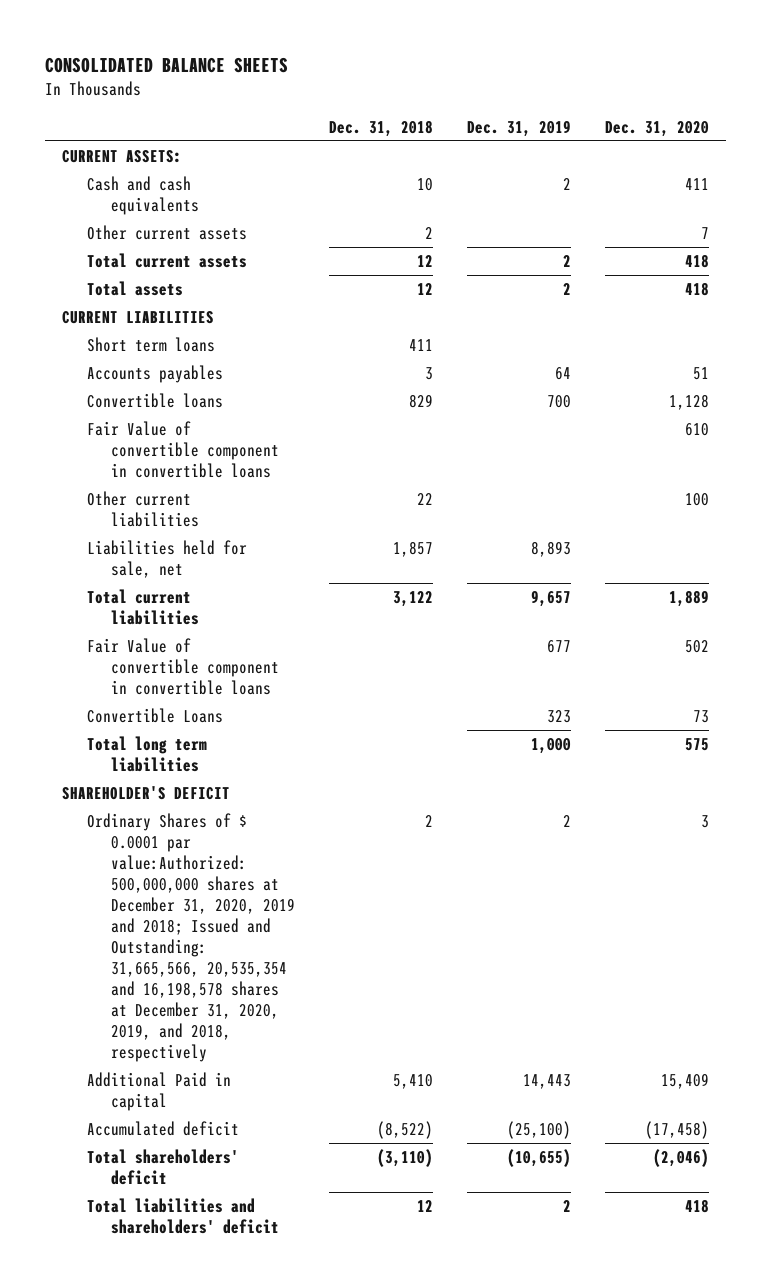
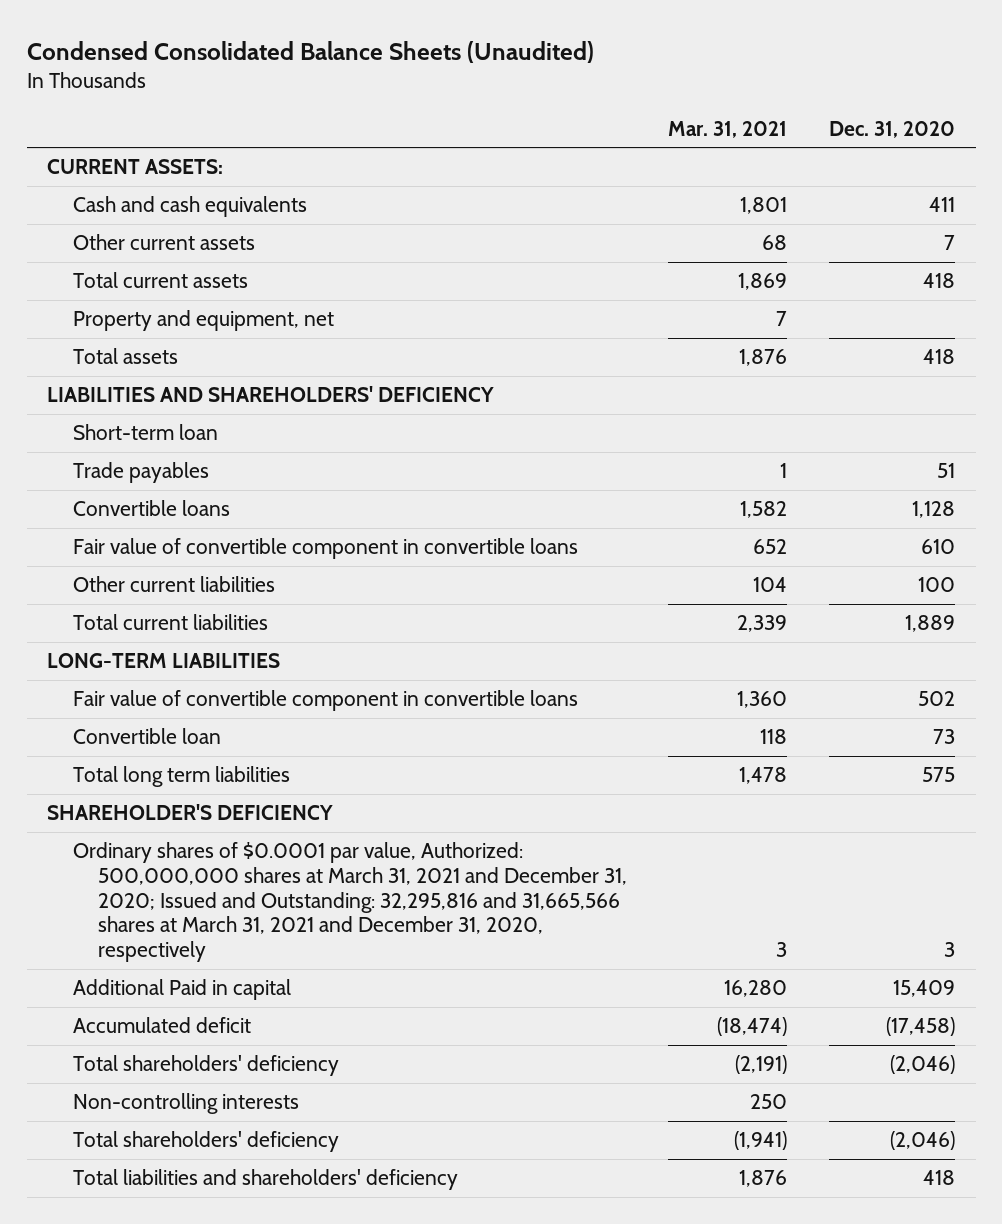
- CONSOLIDATED BALANCE SHEETS
+ Condensed Consolidated Balance Sheets (Unaudited)
- | Dec. 31, 2018 | Dec. 31, 2019 | Dec. 31, 2020
+ | Mar. 31, 2021 | Dec. 31, 2020
+ Property and equipment, net | 7 |
- CURRENT LIABILITIES
- Short term loans | 411 | |
- Accounts payables | 3 | 64 | 51
+ LIABILITIES AND SHAREHOLDERS' DEFICIENCY
+ Short-term loan
+ Trade payables | 1 | 51
- Fair Value of convertible component in convertible loans | | | 610
+ Fair value of convertible component in convertible loans | 652 | 610
- Liabilities held for sale, net | 1,857 | 8,893 |
- Fair Value of convertible component in convertible loans | | 677 | 502
- Convertible Loans | | 323 | 73
+ LONG-TERM LIABILITIES
+ Fair value of convertible component in convertible loans | 1,360 | 502
+ Convertible loan | 118 | 73
- SHAREHOLDER'S DEFICIT
- Ordinary Shares of $ 0.0001 par value:Authorized: 500,000,000 shares at December 31, 2020, 2019 and 2018; Issued and Outstanding: 31,665,566, 20,535,354 and 16,198,578 shares at December 31, 2020, 2019, and 2018, respectively | 2 | 2 | 3
+ SHAREHOLDER'S DEFICIENCY
+ Ordinary shares of $0.0001 par value, Authorized: 500,000,000 shares at March 31, 2021 and December 31, 2020; Issued and Outstanding: 32,295,816 and 31,665,566 shares at March 31, 2021 and December 31, 2020, respectively | 3 | 3
- Total shareholders' deficit | (3,110) | (10,655) | (2,046)
- Total liabilities and shareholders' deficit | 12 | 2 | 418
+ Total shareholders' deficiency | (2,191) | (2,046)
+ Non-controlling interests | 250 |
+ Total shareholders' deficiency | (1,941) | (2,046)
+ Total liabilities and shareholders' deficiency | 1,876 | 418

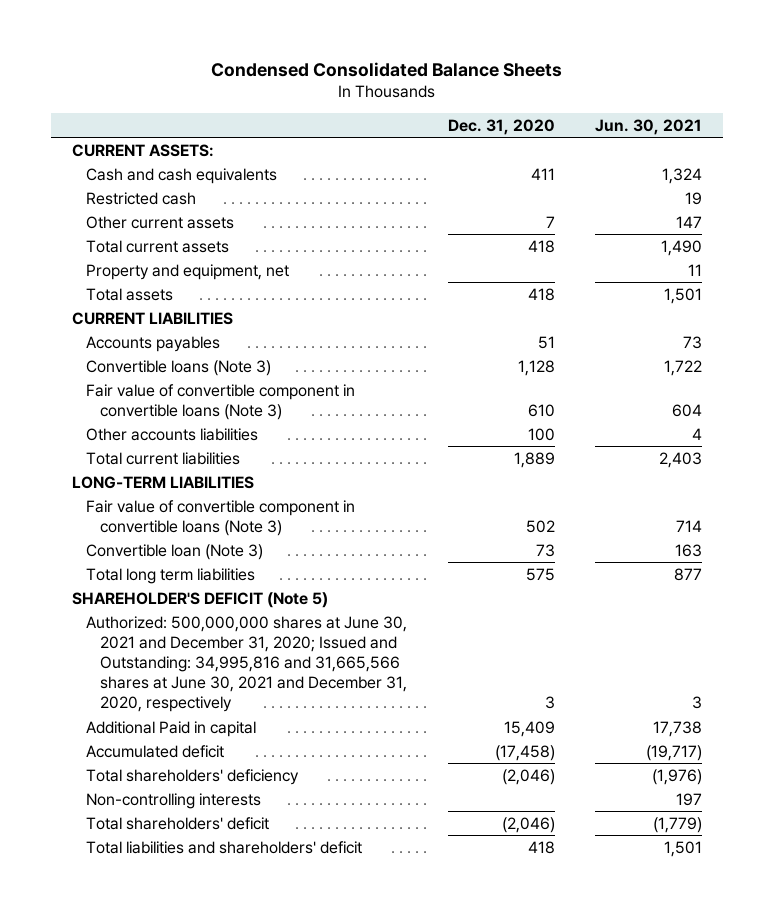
- Condensed Consolidated Balance Sheets (Unaudited)
+ Condensed Consolidated Balance Sheets
- | Mar. 31, 2021 | Dec. 31, 2020
+ | Dec. 31, 2020 | Jun. 30, 2021
+ Restricted cash | | 19
- LIABILITIES AND SHAREHOLDERS' DEFICIENCY
- Short-term loan
- Trade payables | 1 | 51
- Convertible loans | 1,582 | 1,128
- Fair value of convertible component in convertible loans | 652 | 610
- Other current liabilities | 104 | 100
+ CURRENT LIABILITIES
+ Accounts payables | 51 | 73
+ Convertible loans (Note 3) | 1,128 | 1,722
+ Fair value of convertible component in convertible loans (Note 3) | 610 | 604
+ Other accounts liabilities | 100 | 4
- Fair value of convertible component in convertible loans | 1,360 | 502
- Convertible loan | 118 | 73
+ Fair value of convertible component in convertible loans (Note 3) | 502 | 714
+ Convertible loan (Note 3) | 73 | 163
- SHAREHOLDER'S DEFICIENCY
- Ordinary shares of $0.0001 par value, Authorized: 500,000,000 shares at March 31, 2021 and December 31, 2020; Issued and Outstanding: 32,295,816 and 31,665,566 shares at March 31, 2021 and December 31, 2020, respectively | 3 | 3
+ SHAREHOLDER'S DEFICIT (Note 5)
+ Authorized: 500,000,000 shares at June 30, 2021 and December 31, 2020; Issued and Outstanding: 34,995,816 and 31,665,566 shares at June 30, 2021 and December 31, 2020, respectively | 3 | 3
- Total shareholders' deficiency | (1,941) | (2,046)
- Total liabilities and shareholders' deficiency | 1,876 | 418
+ Total shareholders' deficit | (2,046) | (1,779)
+ Total liabilities and shareholders' deficit | 418 | 1,501

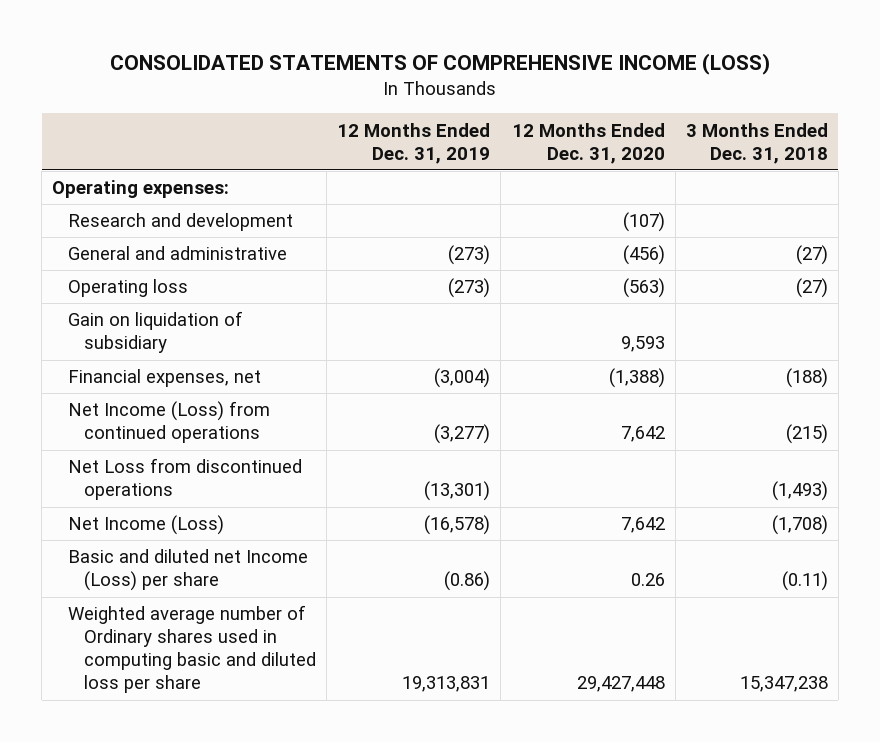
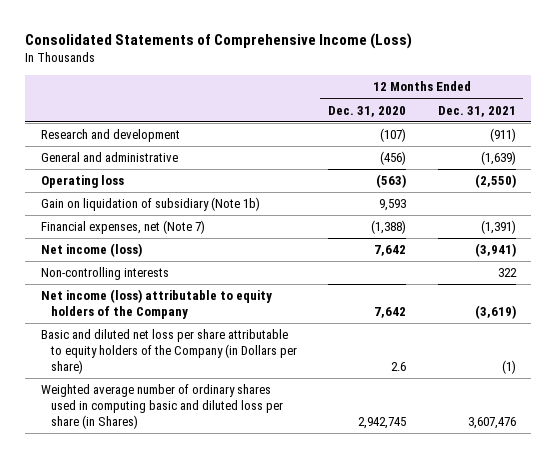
- CONSOLIDATED STATEMENTS OF COMPREHENSIVE INCOME (LOSS)
+ Consolidated Statements of Comprehensive Income (Loss)
- | 12 Months Ended Dec. 31, 2019 | 12 Months Ended Dec. 31, 2020 | 3 Months Ended Dec. 31, 2018
+ | 12 Months Ended Dec. 31, 2020 | 12 Months Ended Dec. 31, 2021
- Operating expenses:
- Gain on liquidation of subsidiary | | 9,593 |
- Financial expenses, net | (3,004) | (1,388) | (188)
- Net Income (Loss) from continued operations | (3,277) | 7,642 | (215)
- Net Loss from discontinued operations | (13,301) | | (1,493)
- Net Income (Loss) | (16,578) | 7,642 | (1,708)
- Basic and diluted net Income (Loss) per share | (0.86) | 0.26 | (0.11)
- Weighted average number of Ordinary shares used in computing basic and diluted loss per share | 19,313,831 | 29,427,448 | 15,347,238
+ Gain on liquidation of subsidiary (Note 1b) | 9,593 |
+ Financial expenses, net (Note 7) | (1,388) | (1,391)
+ Net income (loss) | 7,642 | (3,941)
+ Non-controlling interests | | 322
+ Net income (loss) attributable to equity holders of the Company | 7,642 | (3,619)
+ Basic and diluted net loss per share attributable to equity holders of the Company (in Dollars per share) | 2.6 | (1)
+ Weighted average number of ordinary shares used in computing basic and diluted loss per share (in Shares) | 2,942,745 | 3,607,476

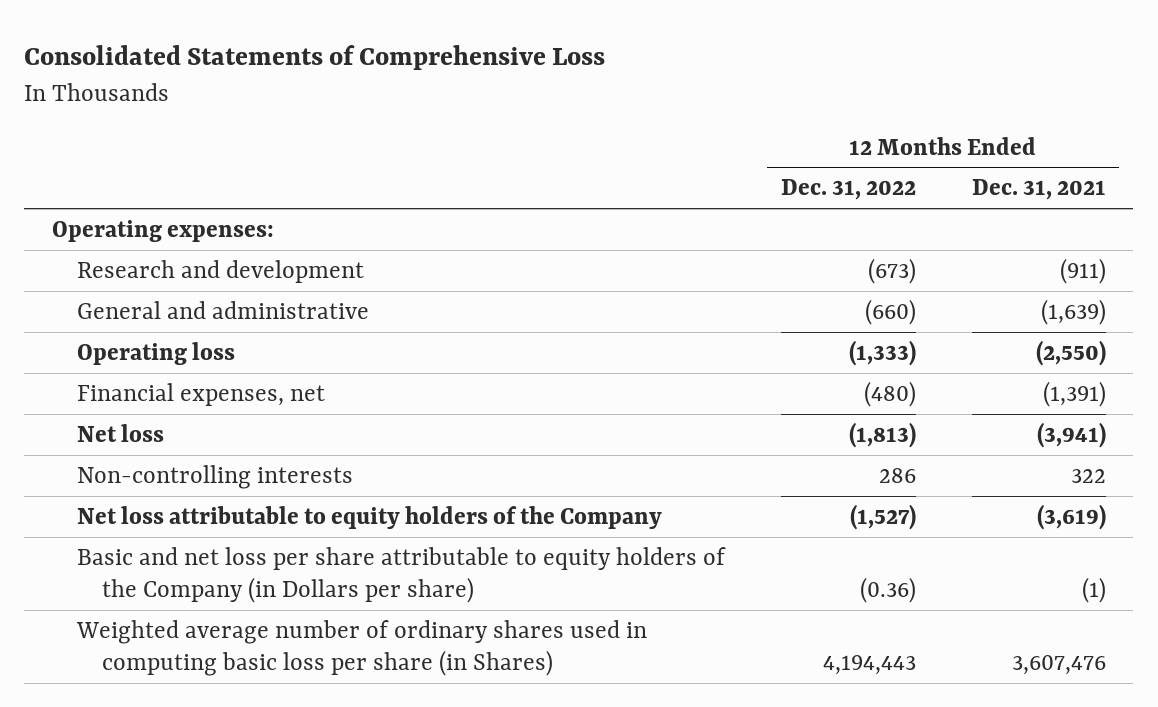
- Consolidated Statements of Comprehensive Income (Loss)
+ Consolidated Statements of Comprehensive Loss
- | 12 Months Ended Dec. 31, 2020 | 12 Months Ended Dec. 31, 2021
+ | 12 Months Ended Dec. 31, 2022 | 12 Months Ended Dec. 31, 2021
+ Operating expenses:
- Gain on liquidation of subsidiary (Note 1b) | 9,593 |
- Financial expenses, net (Note 7) | (1,388) | (1,391)
- Net income (loss) | 7,642 | (3,941)
+ Financial expenses, net | (480) | (1,391)
+ Net loss | (1,813) | (3,941)
- Net income (loss) attributable to equity holders of the Company | 7,642 | (3,619)
- Basic and diluted net loss per share attributable to equity holders of the Company (in Dollars per share) | 2.6 | (1)
- Weighted average number of ordinary shares used in computing basic and diluted loss per share (in Shares) | 2,942,745 | 3,607,476
+ Net loss attributable to equity holders of the Company | (1,527) | (3,619)
+ Basic and net loss per share attributable to equity holders of the Company (in Dollars per share) | (0.36) | (1)
+ Weighted average number of ordinary shares used in computing basic loss per share (in Shares) | 4,194,443 | 3,607,476

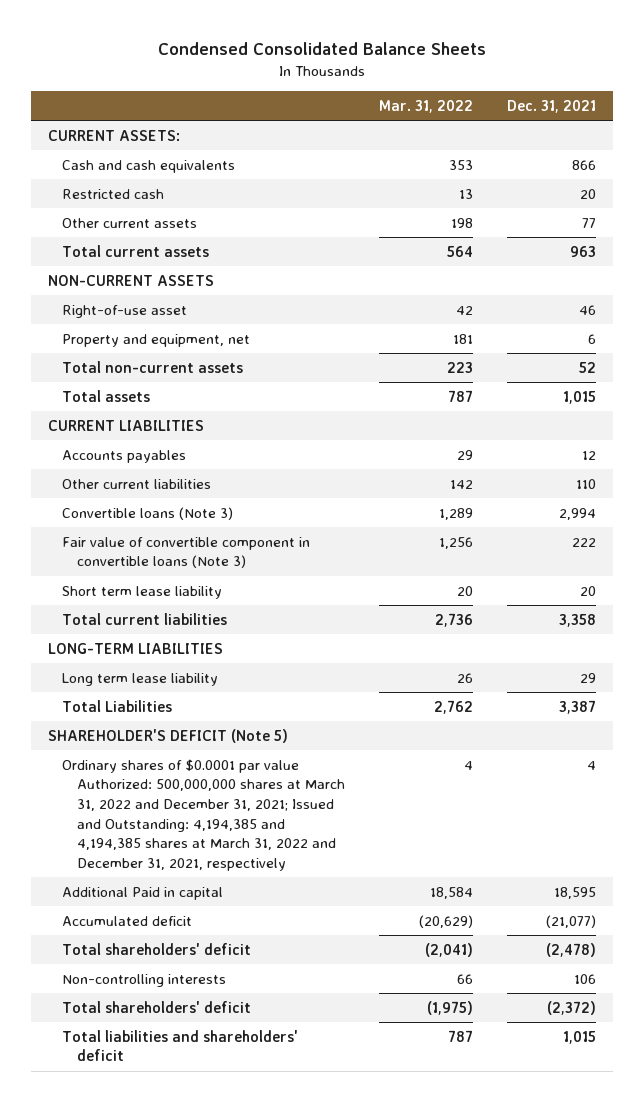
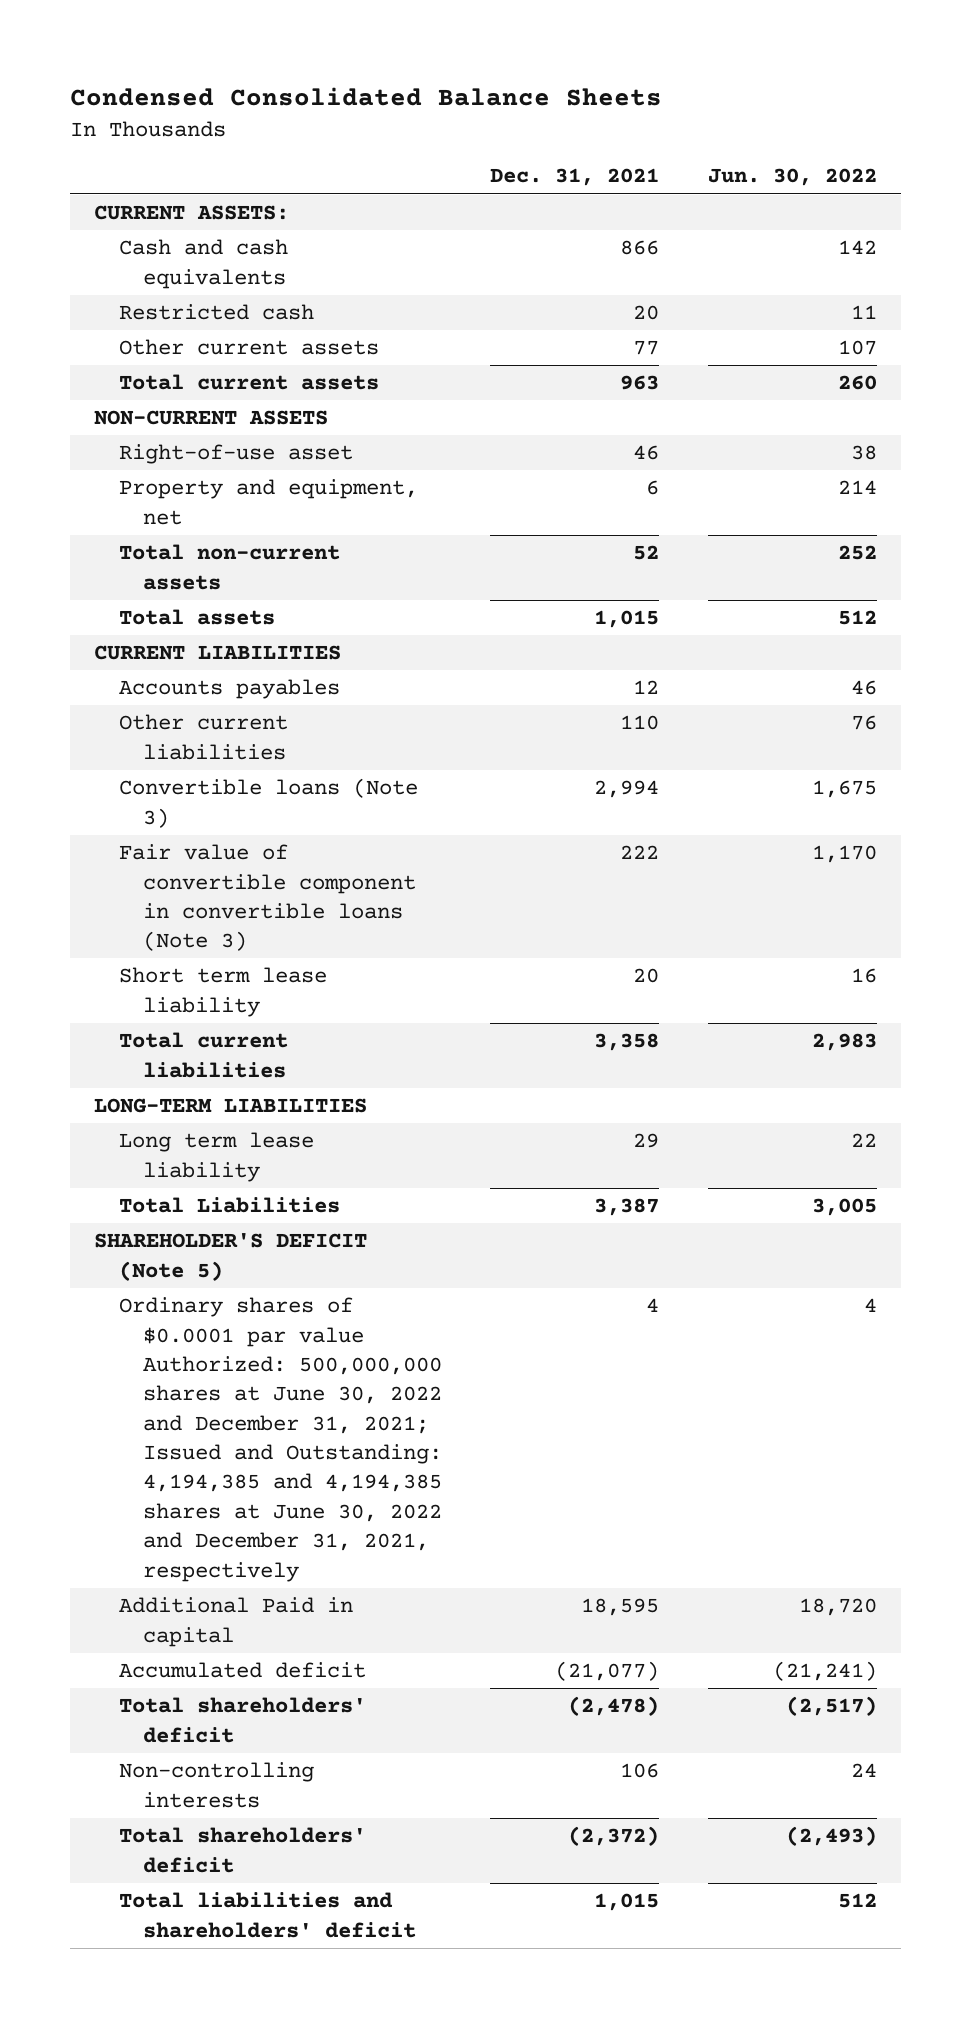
- | Mar. 31, 2022 | Dec. 31, 2021
+ | Dec. 31, 2021 | Jun. 30, 2022
- Ordinary shares of $0.0001 par value Authorized: 500,000,000 shares at March 31, 2022 and December 31, 2021; Issued and Outstanding: 4,194,385 and 4,194,385 shares at March 31, 2022 and December 31, 2021, respectively | 4 | 4
+ Ordinary shares of $0.0001 par value Authorized: 500,000,000 shares at June 30, 2022 and December 31, 2021; Issued and Outstanding: 4,194,385 and 4,194,385 shares at June 30, 2022 and December 31, 2021, respectively | 4 | 4

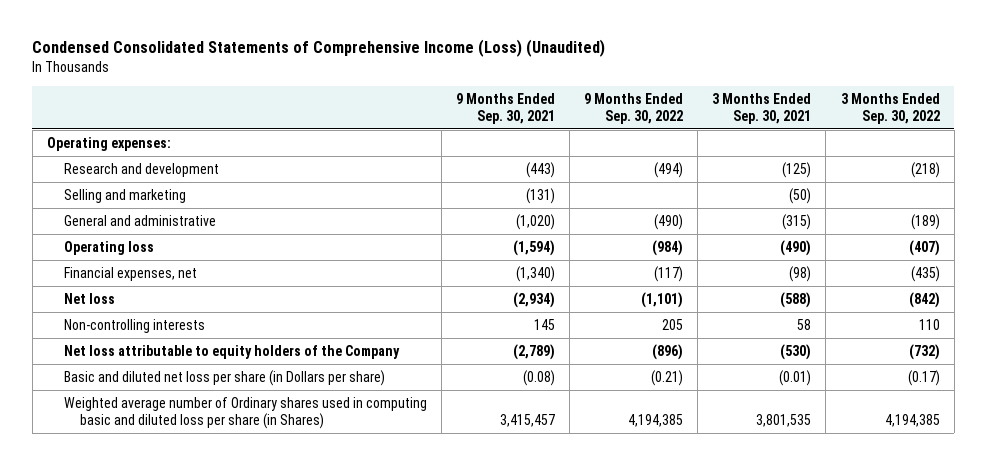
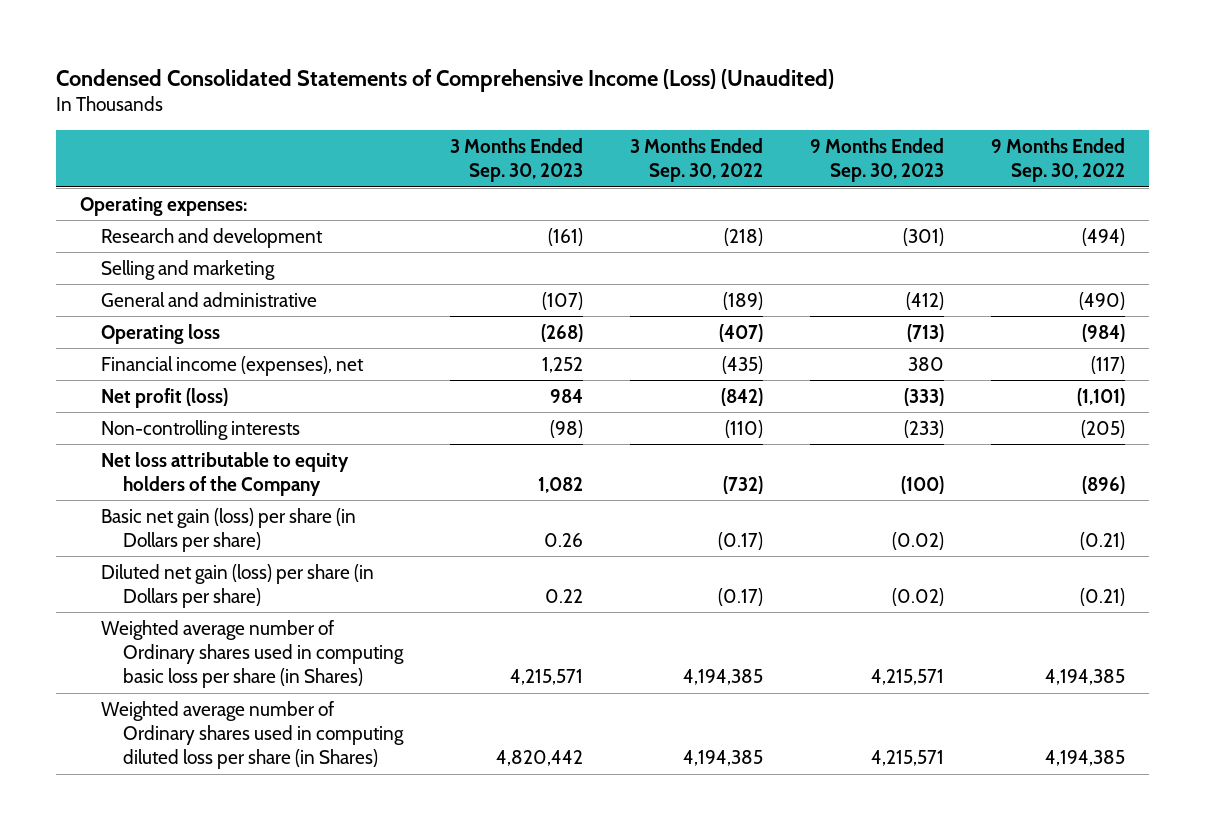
- | 9 Months Ended Sep. 30, 2021 | 9 Months Ended Sep. 30, 2022 | 3 Months Ended Sep. 30, 2021 | 3 Months Ended Sep. 30, 2022
+ | 3 Months Ended Sep. 30, 2023 | 3 Months Ended Sep. 30, 2022 | 9 Months Ended Sep. 30, 2023 | 9 Months Ended Sep. 30, 2022
- Financial expenses, net | (1,340) | (117) | (98) | (435)
- Net loss | (2,934) | (1,101) | (588) | (842)
- Non-controlling interests | 145 | 205 | 58 | 110
+ Financial income (expenses), net | 1,252 | (435) | 380 | (117)
+ Net profit (loss) | 984 | (842) | (333) | (1,101)
+ Non-controlling interests | (98) | (110) | (233) | (205)
- Basic and diluted net loss per share (in Dollars per share) | (0.08) | (0.21) | (0.01) | (0.17)
- Weighted average number of Ordinary shares used in computing basic and diluted loss per share (in Shares) | 3,415,457 | 4,194,385 | 3,801,535 | 4,194,385
+ Basic net gain (loss) per share (in Dollars per share) | 0.26 | (0.17) | (0.02) | (0.21)
+ Diluted net gain (loss) per share (in Dollars per share) | 0.22 | (0.17) | (0.02) | (0.21)
+ Weighted average number of Ordinary shares used in computing basic loss per share (in Shares) | 4,215,571 | 4,194,385 | 4,215,571 | 4,194,385
+ Weighted average number of Ordinary shares used in computing diluted loss per share (in Shares) | 4,820,442 | 4,194,385 | 4,215,571 | 4,194,385

